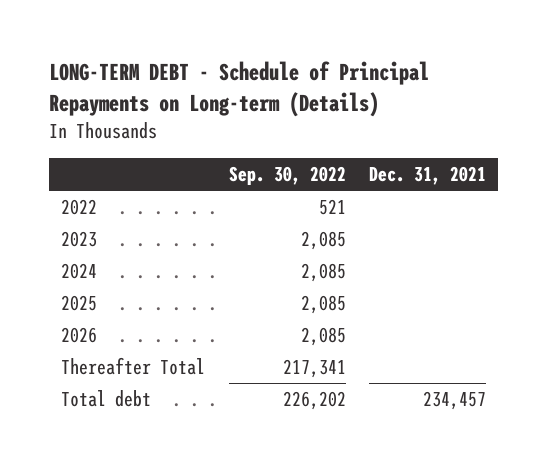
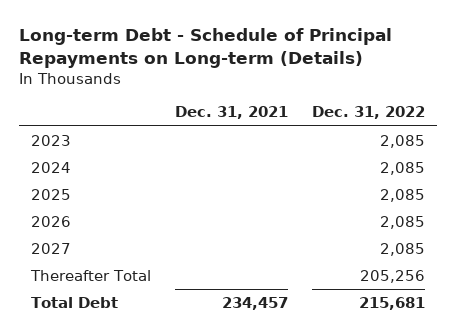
- LONG-TERM DEBT - Schedule of Principal Repayments on Long-term (Details)
+ Long-term Debt - Schedule of Principal Repayments on Long-term (Details)
- | Sep. 30, 2022 | Dec. 31, 2021
+ | Dec. 31, 2021 | Dec. 31, 2022
- 2022 | 521 |
+ 2027 | | 2,085
- Total debt | 226,202 | 234,457
+ Total Debt | 234,457 | 215,681

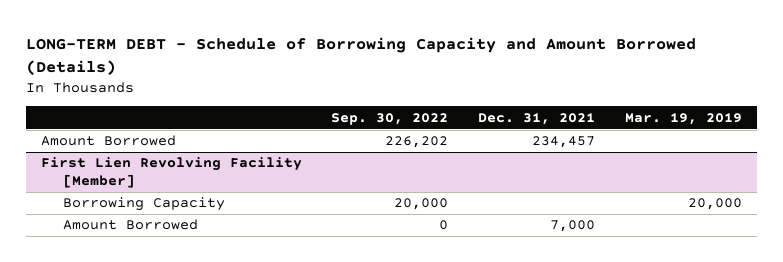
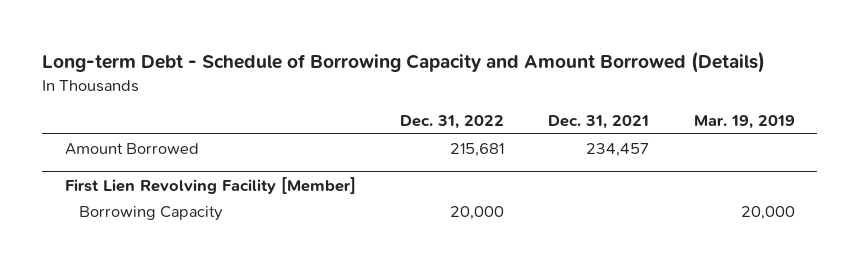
- LONG-TERM DEBT - Schedule of Borrowing Capacity and Amount Borrowed (Details)
+ Long-term Debt - Schedule of Borrowing Capacity and Amount Borrowed (Details)
- | Sep. 30, 2022 | Dec. 31, 2021 | Mar. 19, 2019
+ | Dec. 31, 2022 | Dec. 31, 2021 | Mar. 19, 2019
@ First Lien Revolving Facility [Member]
- Amount Borrowed | 0 | 7,000 |

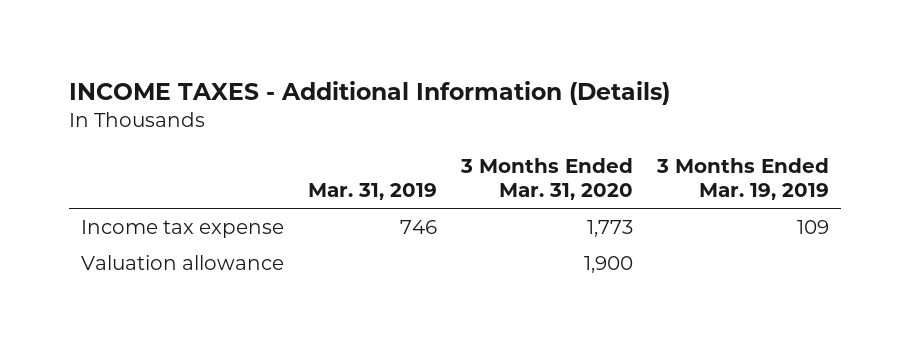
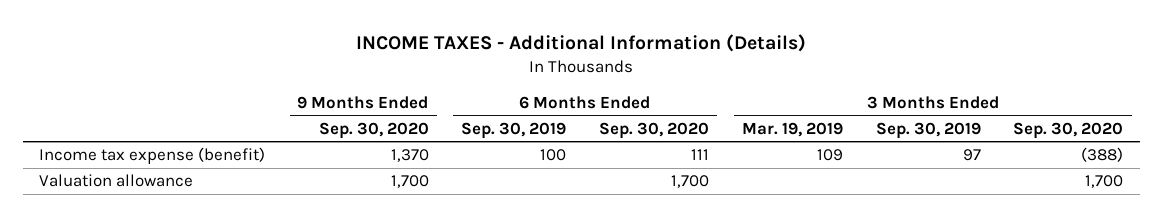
- | Mar. 31, 2019 | 3 Months Ended Mar. 31, 2020 | 3 Months Ended Mar. 19, 2019
+ | 9 Months Ended Sep. 30, 2020 | 6 Months Ended Sep. 30, 2019 | 6 Months Ended Sep. 30, 2020 | 3 Months Ended Mar. 19, 2019 | 3 Months Ended Sep. 30, 2019 | 3 Months Ended Sep. 30, 2020
- Income tax expense | 746 | 1,773 | 109
+ Income tax expense (benefit) | 1,370 | 100 | 111 | 109 | 97 | (388)

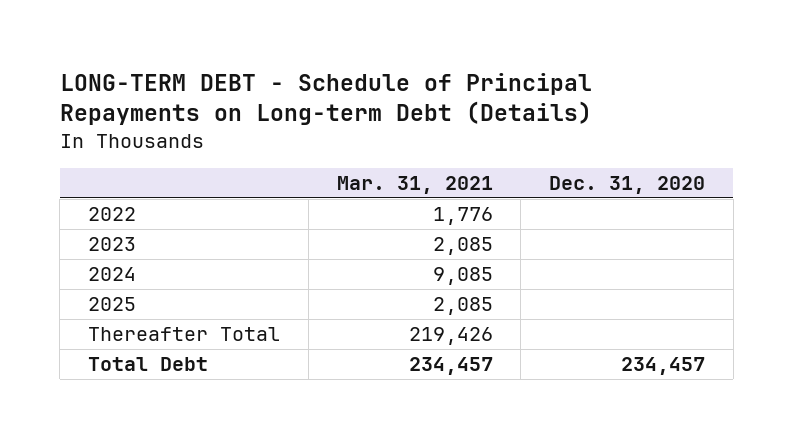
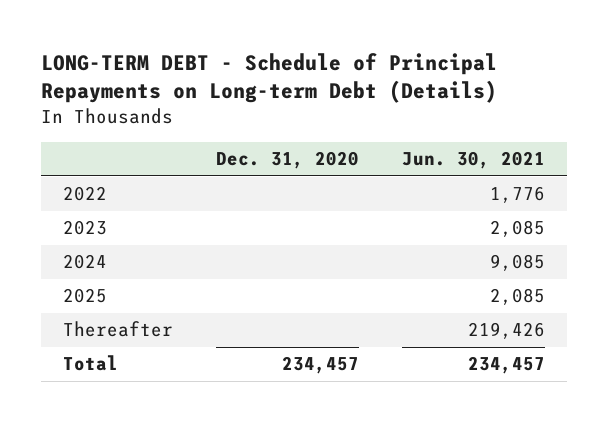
- | Mar. 31, 2021 | Dec. 31, 2020
+ | Dec. 31, 2020 | Jun. 30, 2021
- Thereafter Total | 219,426 |
- Total Debt | 234,457 | 234,457
+ Thereafter | | 219,426
+ Total | 234,457 | 234,457

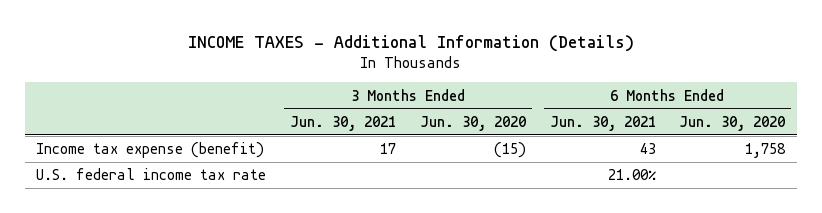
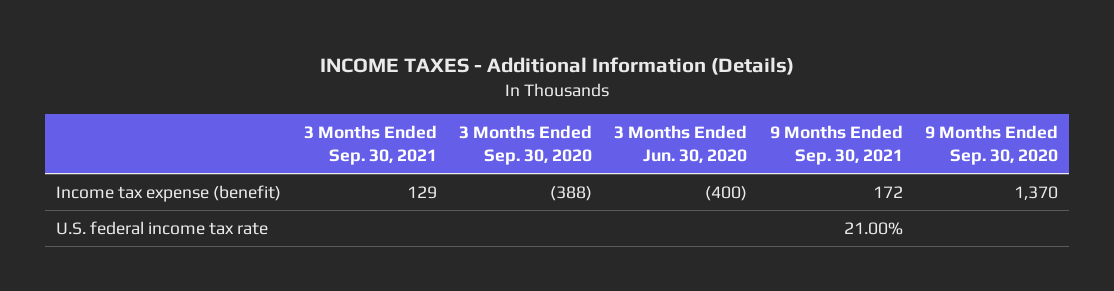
- | 3 Months Ended Jun. 30, 2021 | 3 Months Ended Jun. 30, 2020 | 6 Months Ended Jun. 30, 2021 | 6 Months Ended Jun. 30, 2020
+ | 3 Months Ended Sep. 30, 2021 | 3 Months Ended Sep. 30, 2020 | 3 Months Ended Jun. 30, 2020 | 9 Months Ended Sep. 30, 2021 | 9 Months Ended Sep. 30, 2020
- Income tax expense (benefit) | 17 | (15) | 43 | 1,758
+ Income tax expense (benefit) | 129 | (388) | (400) | 172 | 1,370

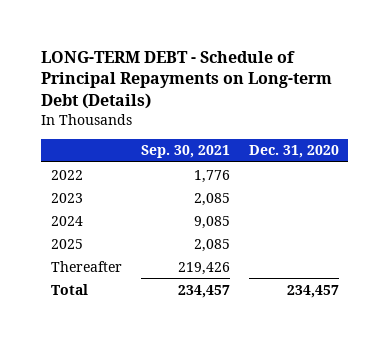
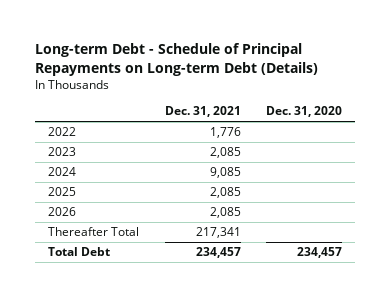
- LONG-TERM DEBT - Schedule of Principal Repayments on Long-term Debt (Details)
+ Long-term Debt - Schedule of Principal Repayments on Long-term Debt (Details)
- | Sep. 30, 2021 | Dec. 31, 2020
+ | Dec. 31, 2021 | Dec. 31, 2020
- Thereafter | 219,426 |
- Total | 234,457 | 234,457
+ 2026 | 2,085 |
+ Thereafter Total | 217,341 |
+ Total Debt | 234,457 | 234,457

